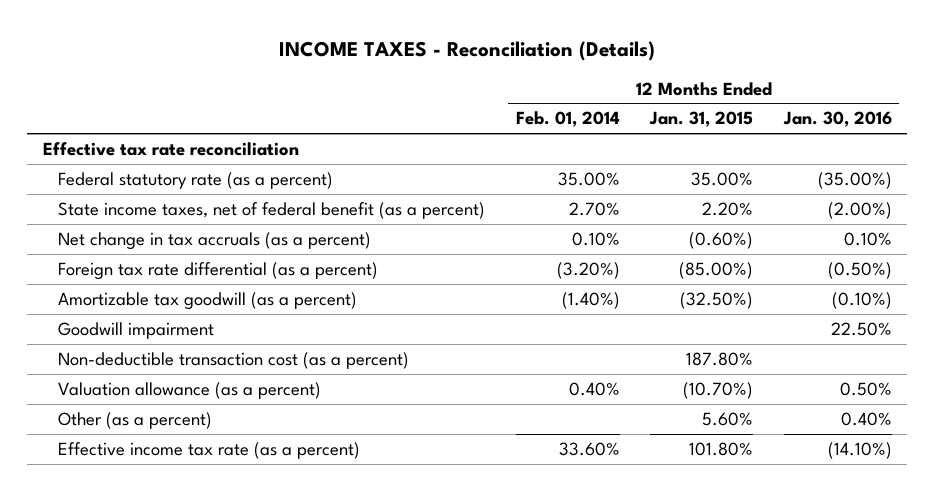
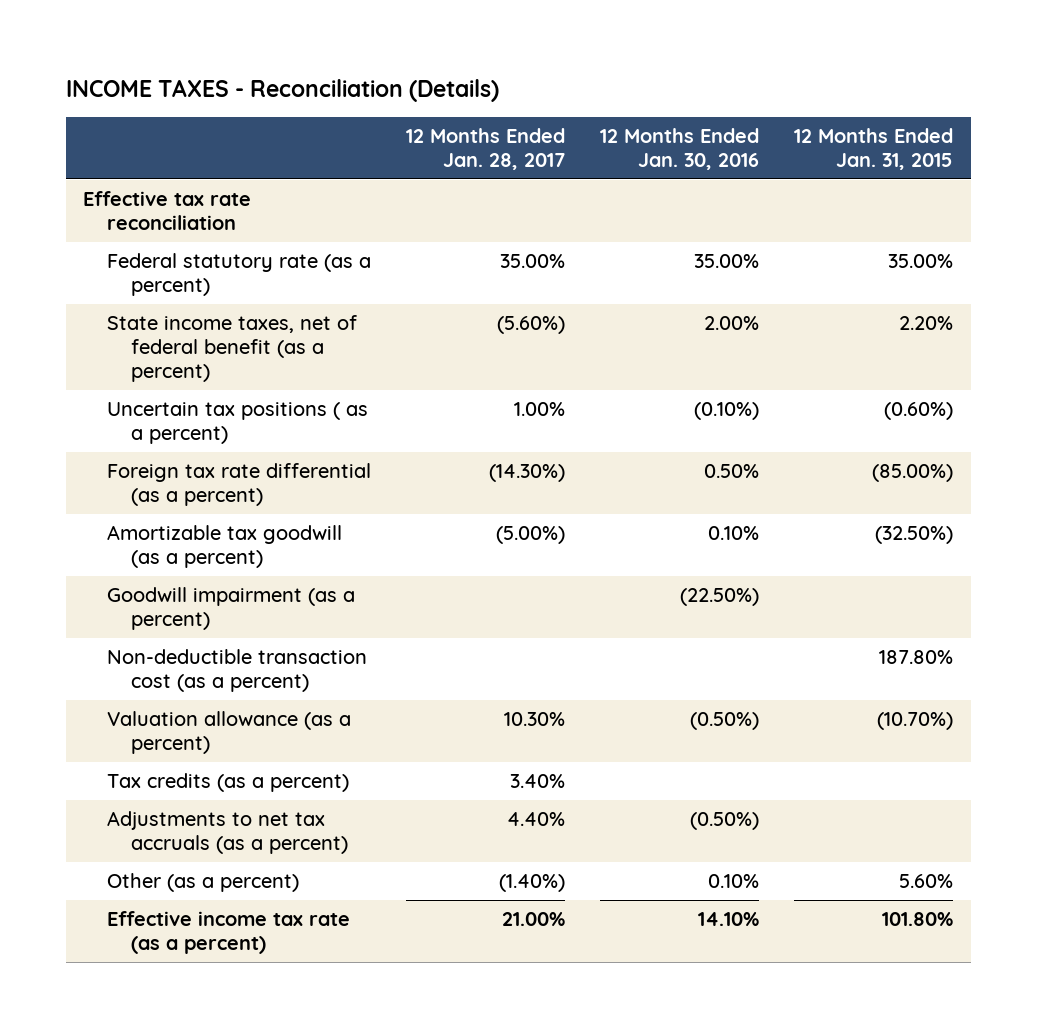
- | 12 Months Ended Feb. 01, 2014 | 12 Months Ended Jan. 31, 2015 | 12 Months Ended Jan. 30, 2016
+ | 12 Months Ended Jan. 28, 2017 | 12 Months Ended Jan. 30, 2016 | 12 Months Ended Jan. 31, 2015
- Federal statutory rate (as a percent) | 35.00% | 35.00% | (35.00%)
- State income taxes, net of federal benefit (as a percent) | 2.70% | 2.20% | (2.00%)
- Net change in tax accruals (as a percent) | 0.10% | (0.60%) | 0.10%
- Foreign tax rate differential (as a percent) | (3.20%) | (85.00%) | (0.50%)
- Amortizable tax goodwill (as a percent) | (1.40%) | (32.50%) | (0.10%)
- Goodwill impairment | | | 22.50%
+ Federal statutory rate (as a percent) | 35.00% | 35.00% | 35.00%
+ State income taxes, net of federal benefit (as a percent) | (5.60%) | 2.00% | 2.20%
+ Uncertain tax positions ( as a percent) | 1.00% | (0.10%) | (0.60%)
+ Foreign tax rate differential (as a percent) | (14.30%) | 0.50% | (85.00%)
+ Amortizable tax goodwill (as a percent) | (5.00%) | 0.10% | (32.50%)
+ Goodwill impairment (as a percent) | | (22.50%) |
- Valuation allowance (as a percent) | 0.40% | (10.70%) | 0.50%
- Other (as a percent) | | 5.60% | 0.40%
- Effective income tax rate (as a percent) | 33.60% | 101.80% | (14.10%)
+ Valuation allowance (as a percent) | 10.30% | (0.50%) | (10.70%)
+ Tax credits (as a percent) | 3.40% | |
+ Adjustments to net tax accruals (as a percent) | 4.40% | (0.50%) |
+ Other (as a percent) | (1.40%) | 0.10% | 5.60%
+ Effective income tax rate (as a percent) | 21.00% | 14.10% | 101.80%

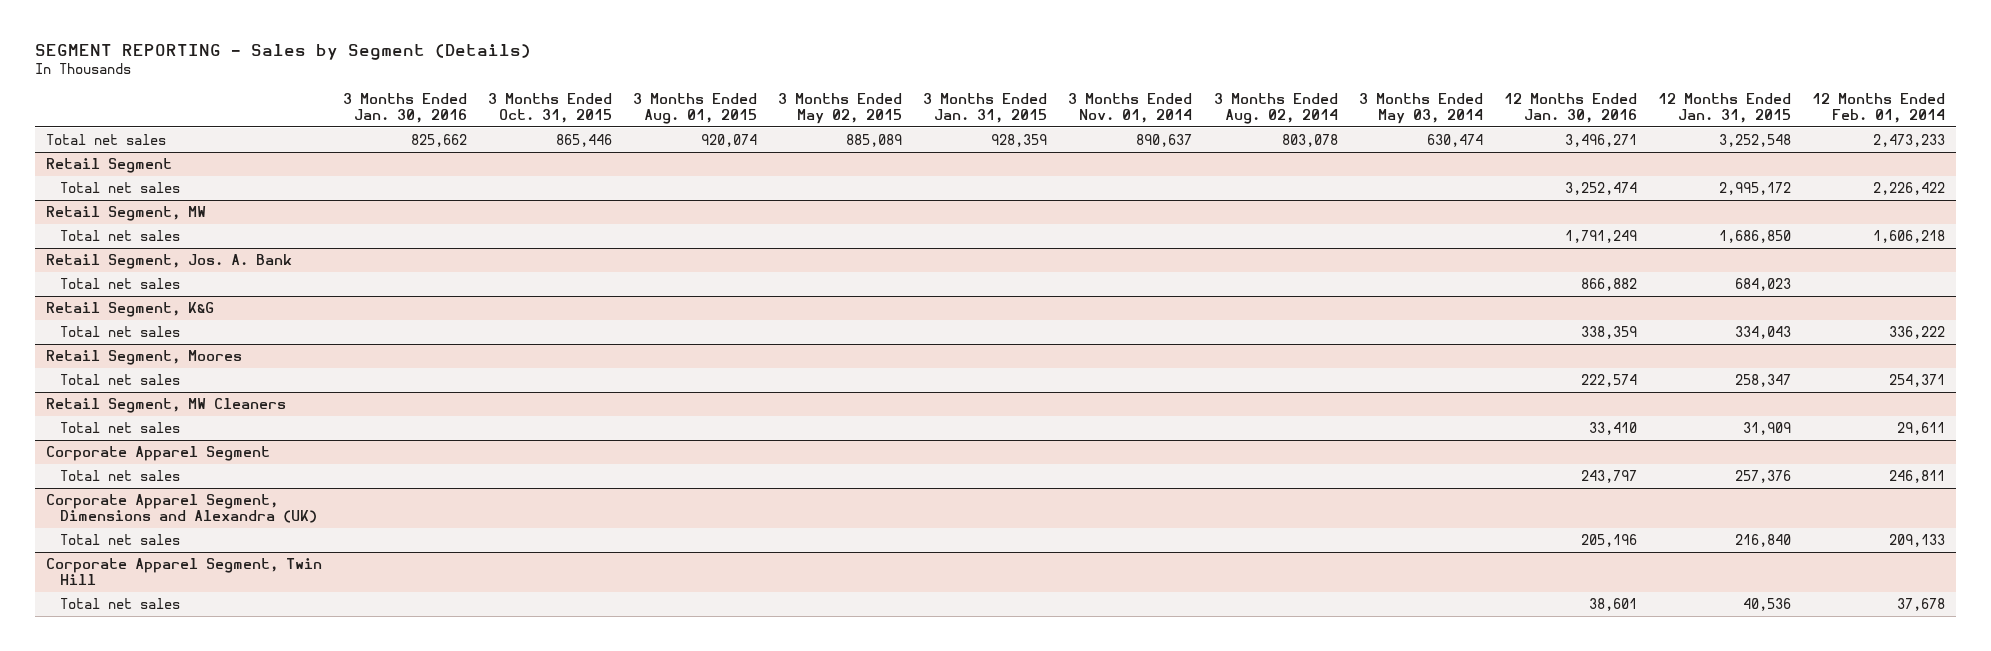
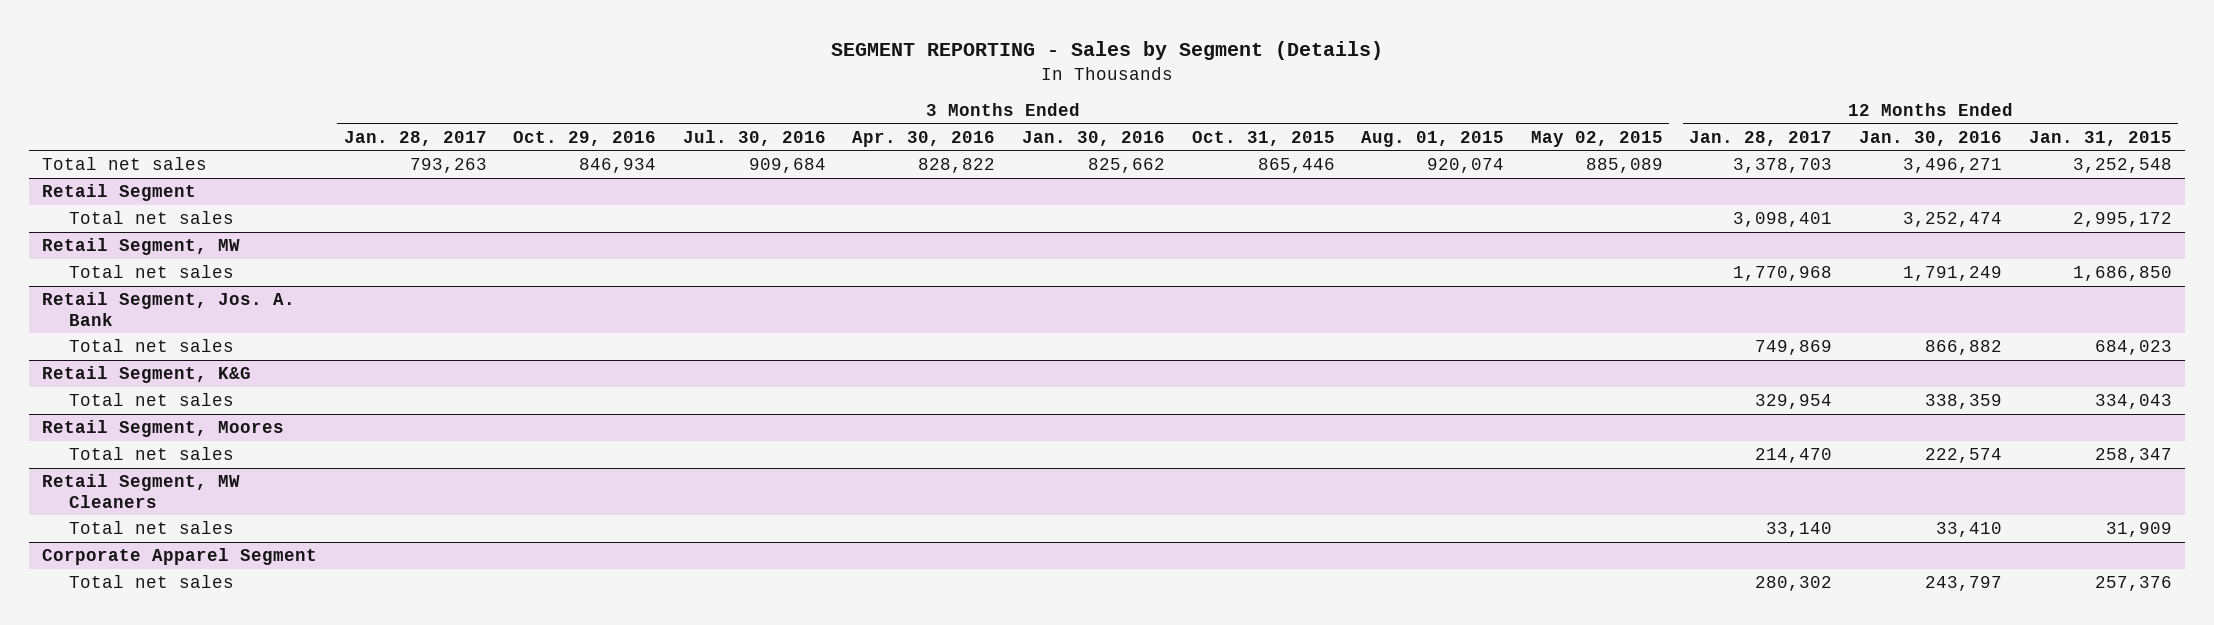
- | 3 Months Ended Jan. 30, 2016 | 3 Months Ended Oct. 31, 2015 | 3 Months Ended Aug. 01, 2015 | 3 Months Ended May 02, 2015 | 3 Months Ended Jan. 31, 2015 | 3 Months Ended Nov. 01, 2014 | 3 Months Ended Aug. 02, 2014 | 3 Months Ended May 03, 2014 | 12 Months Ended Jan. 30, 2016 | 12 Months Ended Jan. 31, 2015 | 12 Months Ended Feb. 01, 2014
+ | 3 Months Ended Jan. 28, 2017 | 3 Months Ended Oct. 29, 2016 | 3 Months Ended Jul. 30, 2016 | 3 Months Ended Apr. 30, 2016 | 3 Months Ended Jan. 30, 2016 | 3 Months Ended Oct. 31, 2015 | 3 Months Ended Aug. 01, 2015 | 3 Months Ended May 02, 2015 | 12 Months Ended Jan. 28, 2017 | 12 Months Ended Jan. 30, 2016 | 12 Months Ended Jan. 31, 2015
- Corporate Apparel Segment, Dimensions and Alexandra (UK)
- Total net sales | | | | | | | | | 205,196 | 216,840 | 209,133
- Corporate Apparel Segment, Twin Hill
- Total net sales | | | | | | | | | 38,601 | 40,536 | 37,678

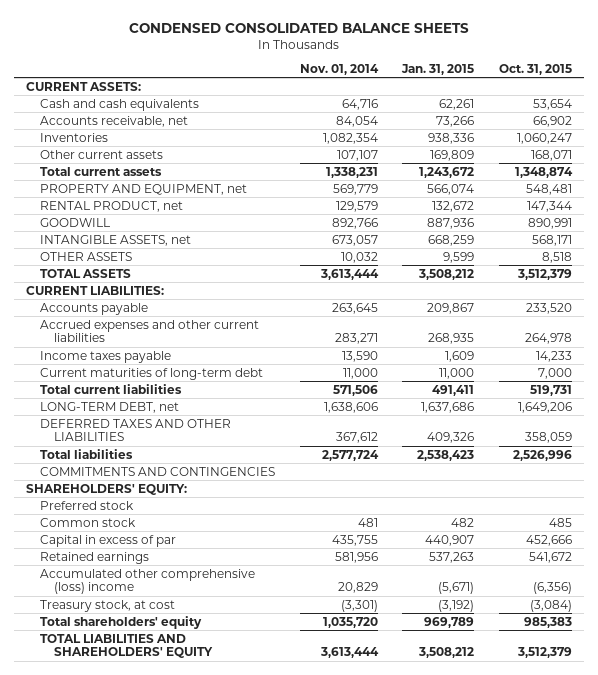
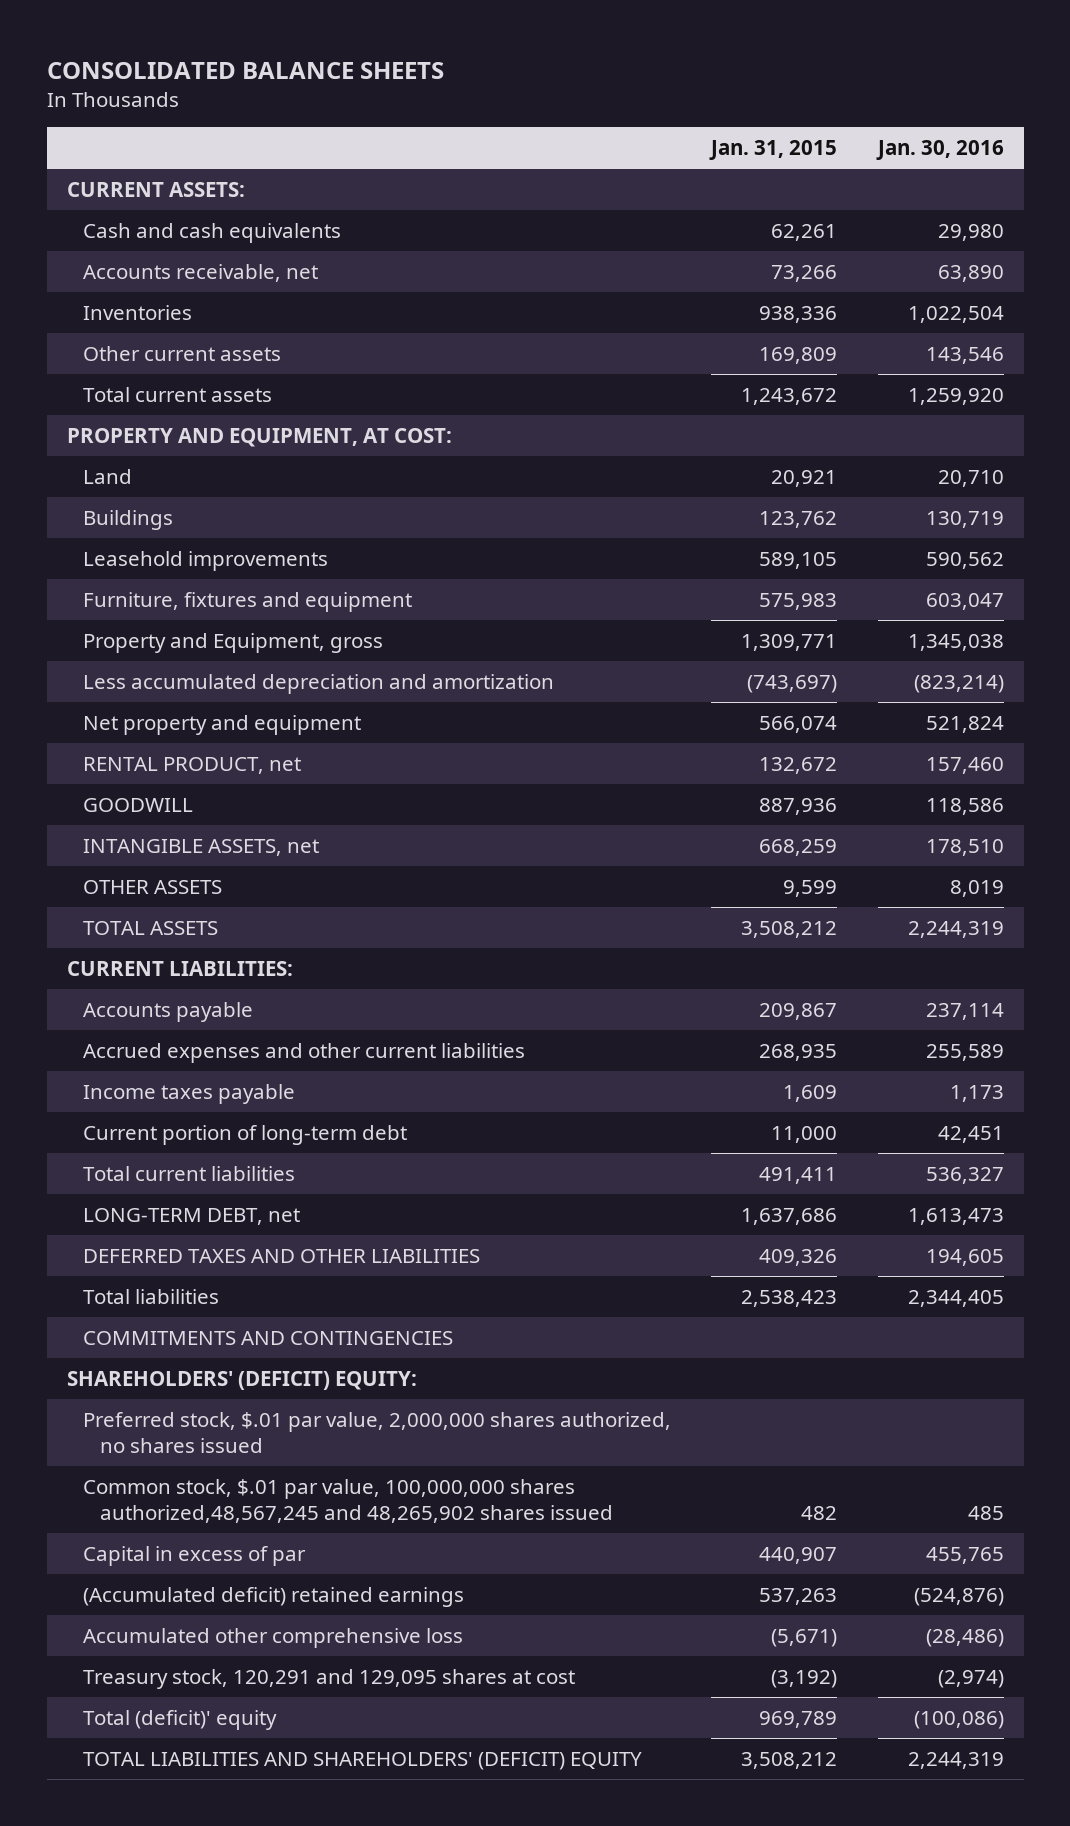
- CONDENSED CONSOLIDATED BALANCE SHEETS
+ CONSOLIDATED BALANCE SHEETS
- | Nov. 01, 2014 | Jan. 31, 2015 | Oct. 31, 2015
+ | Jan. 31, 2015 | Jan. 30, 2016
- PROPERTY AND EQUIPMENT, net | 569,779 | 566,074 | 548,481
+ PROPERTY AND EQUIPMENT, AT COST:
+ Land | 20,921 | 20,710
+ Buildings | 123,762 | 130,719
+ Leasehold improvements | 589,105 | 590,562
+ Furniture, fixtures and equipment | 575,983 | 603,047
+ Property and Equipment, gross | 1,309,771 | 1,345,038
+ Less accumulated depreciation and amortization | (743,697) | (823,214)
+ Net property and equipment | 566,074 | 521,824
- Current maturities of long-term debt | 11,000 | 11,000 | 7,000
+ Current portion of long-term debt | 11,000 | 42,451
- SHAREHOLDERS' EQUITY:
- Preferred stock
- Common stock | 481 | 482 | 485
+ SHAREHOLDERS' (DEFICIT) EQUITY:
+ Preferred stock, $.01 par value, 2,000,000 shares authorized, no shares issued
+ Common stock, $.01 par value, 100,000,000 shares authorized,48,567,245 and 48,265,902 shares issued | 482 | 485
- Retained earnings | 581,956 | 537,263 | 541,672
- Accumulated other comprehensive (loss) income | 20,829 | (5,671) | (6,356)
- Treasury stock, at cost | (3,301) | (3,192) | (3,084)
- Total shareholders' equity | 1,035,720 | 969,789 | 985,383
- TOTAL LIABILITIES AND SHAREHOLDERS' EQUITY | 3,613,444 | 3,508,212 | 3,512,379
+ (Accumulated deficit) retained earnings | 537,263 | (524,876)
+ Accumulated other comprehensive loss | (5,671) | (28,486)
+ Treasury stock, 120,291 and 129,095 shares at cost | (3,192) | (2,974)
+ Total (deficit)' equity | 969,789 | (100,086)
+ TOTAL LIABILITIES AND SHAREHOLDERS' (DEFICIT) EQUITY | 3,508,212 | 2,244,319

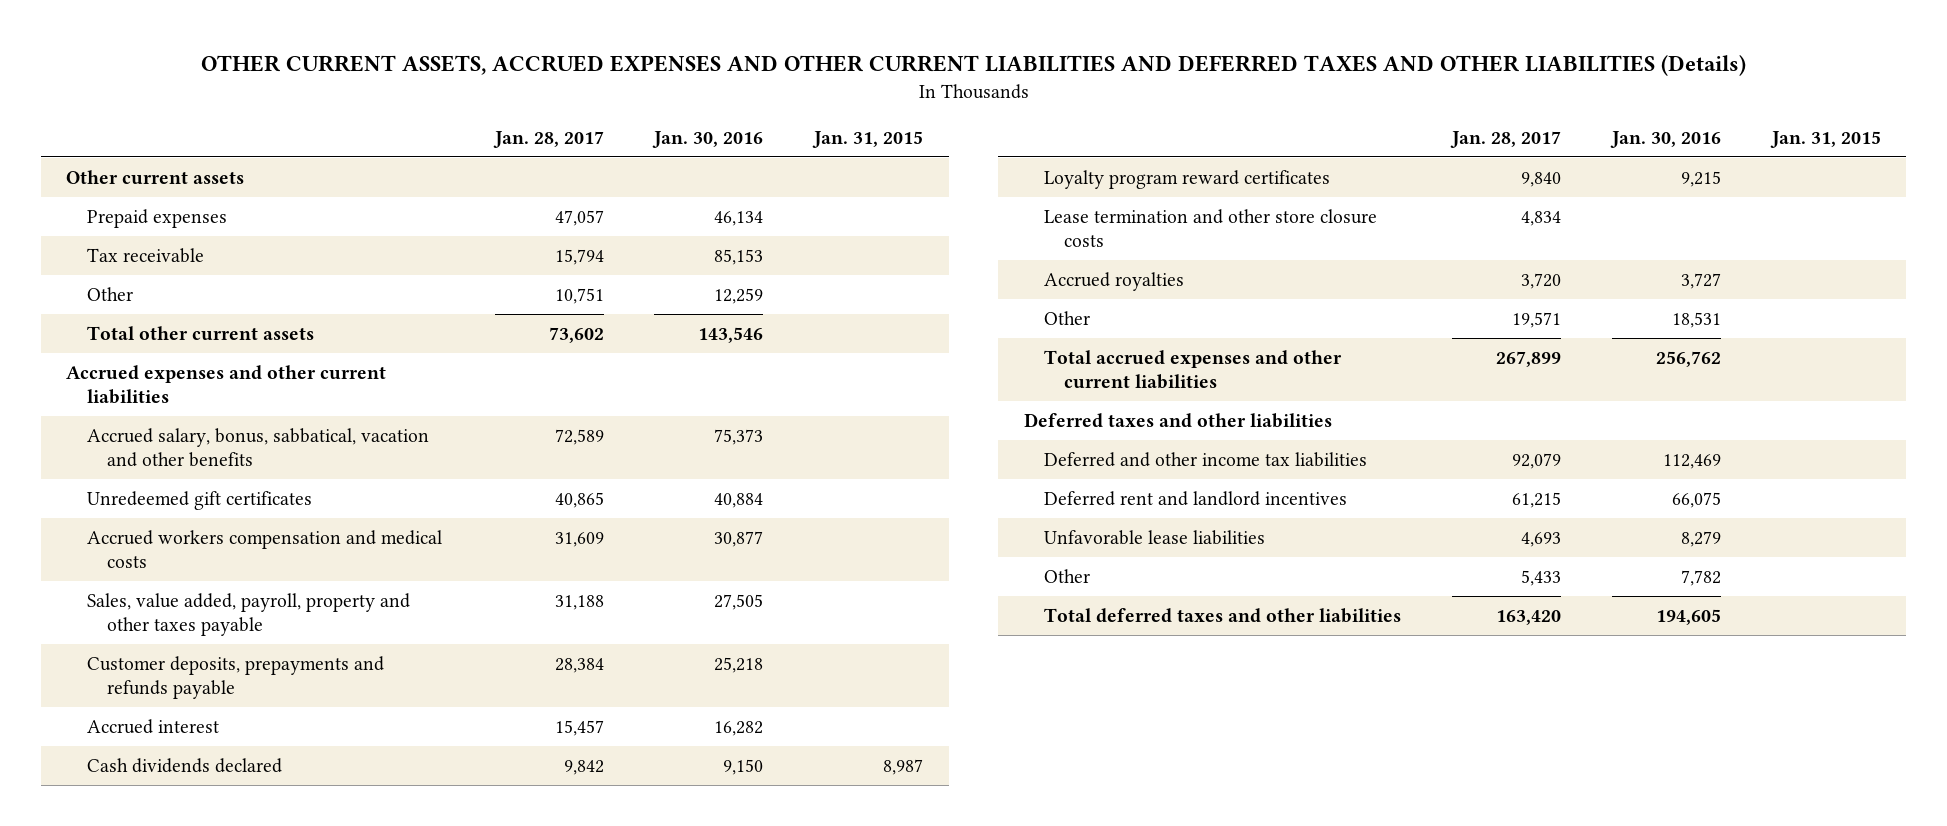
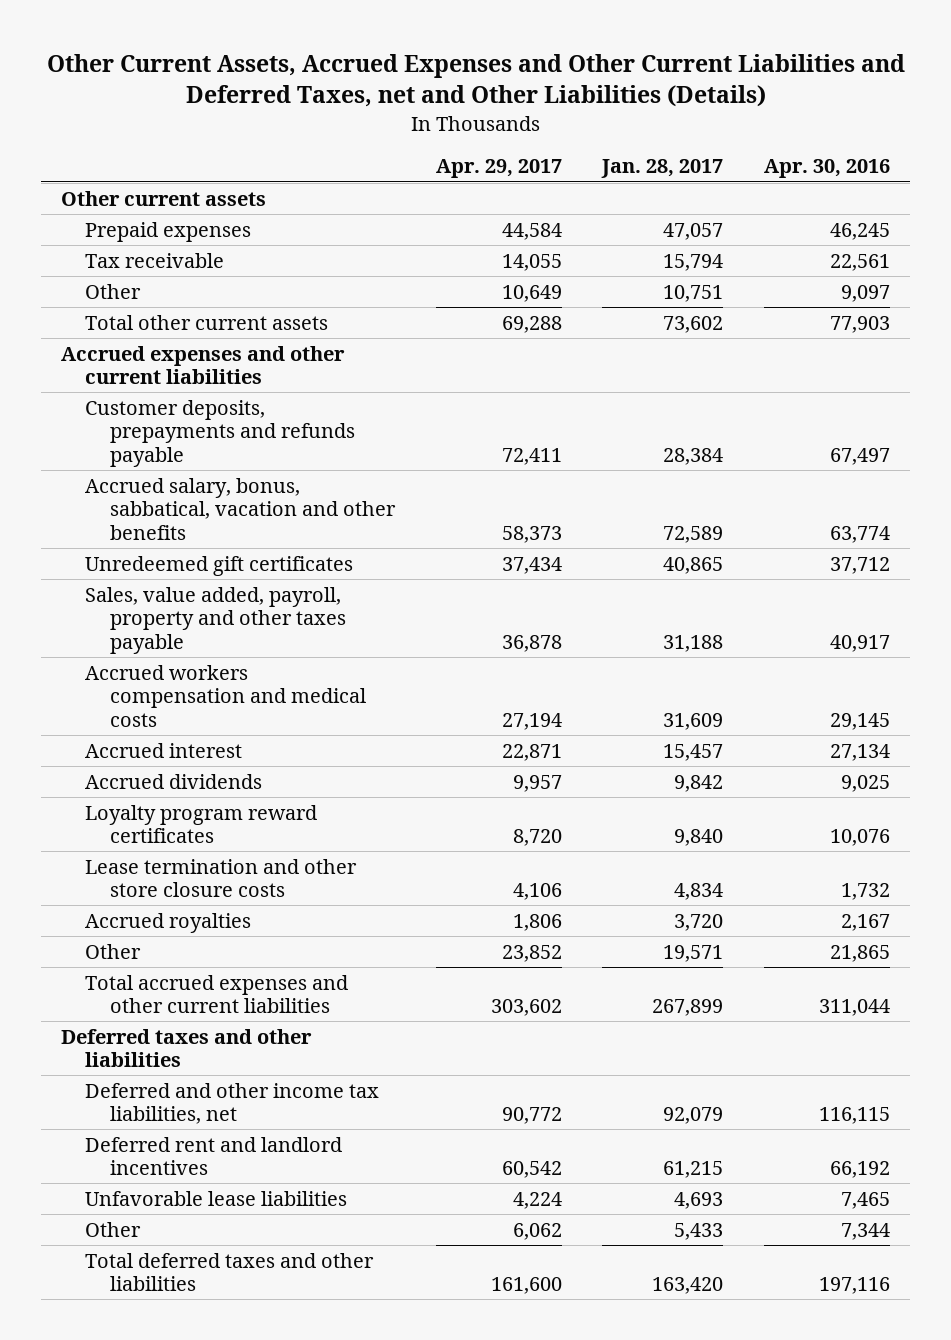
- OTHER CURRENT ASSETS, ACCRUED EXPENSES AND OTHER CURRENT LIABILITIES AND DEFERRED TAXES AND OTHER LIABILITIES (Details)
+ Other Current Assets, Accrued Expenses and Other Current Liabilities and Deferred Taxes, net and Other Liabilities (Details)
- | Jan. 28, 2017 | Jan. 30, 2016 | Jan. 31, 2015
+ | Apr. 29, 2017 | Jan. 28, 2017 | Apr. 30, 2016
moved up: Customer deposits, prepayments and refunds payable | 72,411 | 28,384 | 67,497
moved down: Accrued workers compensation and medical costs | 27,194 | 31,609 | 29,145
- Cash dividends declared | 9,842 | 9,150 | 8,987
+ Accrued dividends | 9,957 | 9,842 | 9,025
- Deferred and other income tax liabilities | 92,079 | 112,469 |
+ Deferred and other income tax liabilities, net | 90,772 | 92,079 | 116,115

